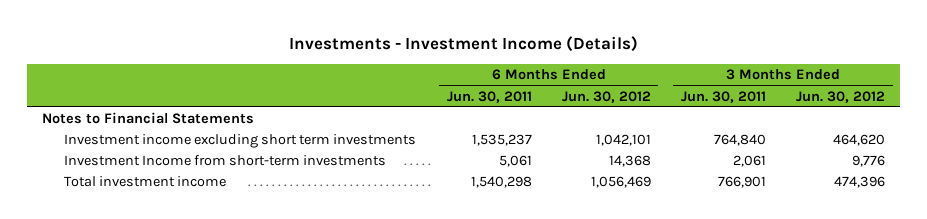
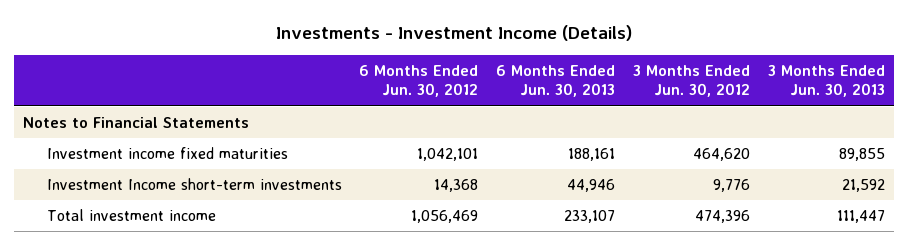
- | 6 Months Ended Jun. 30, 2011 | 6 Months Ended Jun. 30, 2012 | 3 Months Ended Jun. 30, 2011 | 3 Months Ended Jun. 30, 2012
+ | 6 Months Ended Jun. 30, 2012 | 6 Months Ended Jun. 30, 2013 | 3 Months Ended Jun. 30, 2012 | 3 Months Ended Jun. 30, 2013
- Investment income excluding short term investments | 1,535,237 | 1,042,101 | 764,840 | 464,620
- Investment Income from short-term investments | 5,061 | 14,368 | 2,061 | 9,776
+ Investment income fixed maturities | 1,042,101 | 188,161 | 464,620 | 89,855
+ Investment Income short-term investments | 14,368 | 44,946 | 9,776 | 21,592

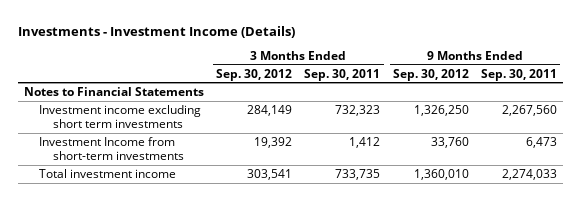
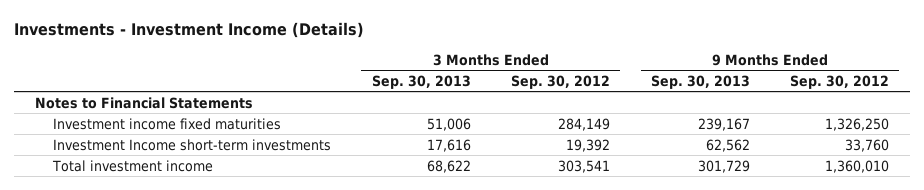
- | 3 Months Ended Sep. 30, 2012 | 3 Months Ended Sep. 30, 2011 | 9 Months Ended Sep. 30, 2012 | 9 Months Ended Sep. 30, 2011
+ | 3 Months Ended Sep. 30, 2013 | 3 Months Ended Sep. 30, 2012 | 9 Months Ended Sep. 30, 2013 | 9 Months Ended Sep. 30, 2012
- Investment income excluding short term investments | 284,149 | 732,323 | 1,326,250 | 2,267,560
- Investment Income from short-term investments | 19,392 | 1,412 | 33,760 | 6,473
+ Investment income fixed maturities | 51,006 | 284,149 | 239,167 | 1,326,250
+ Investment Income short-term investments | 17,616 | 19,392 | 62,562 | 33,760

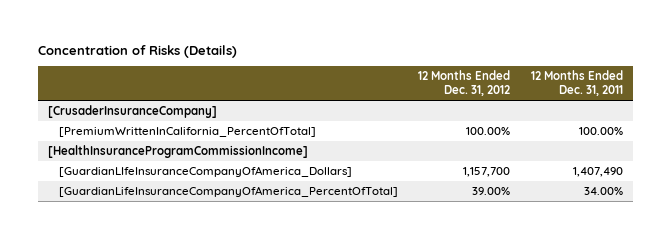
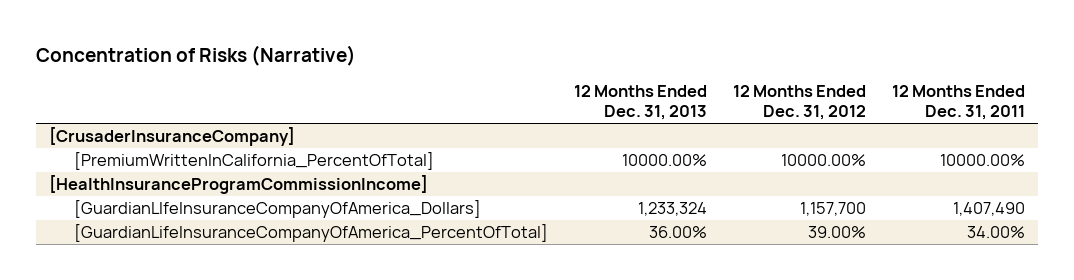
- Concentration of Risks (Details)
+ Concentration of Risks (Narrative)
- | 12 Months Ended Dec. 31, 2012 | 12 Months Ended Dec. 31, 2011
+ | 12 Months Ended Dec. 31, 2013 | 12 Months Ended Dec. 31, 2012 | 12 Months Ended Dec. 31, 2011
- [PremiumWrittenInCalifornia_PercentOfTotal] | 100.00% | 100.00%
+ [PremiumWrittenInCalifornia_PercentOfTotal] | 10000.00% | 10000.00% | 10000.00%

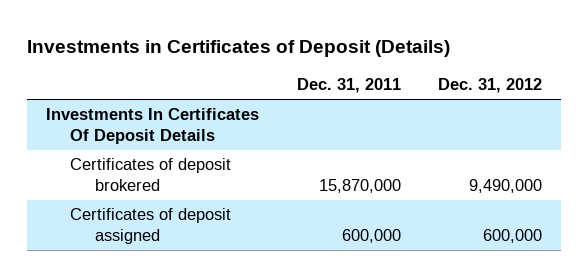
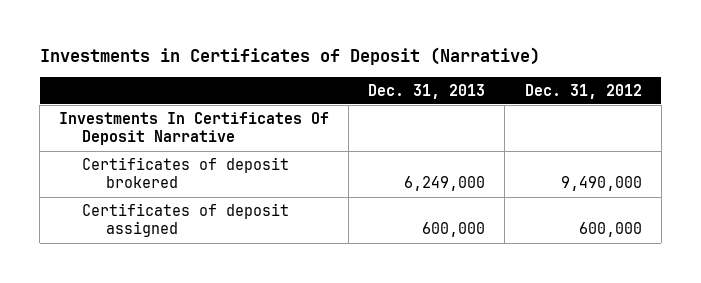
- Investments in Certificates of Deposit (Details)
+ Investments in Certificates of Deposit (Narrative)
- | Dec. 31, 2011 | Dec. 31, 2012
+ | Dec. 31, 2013 | Dec. 31, 2012
- Investments In Certificates Of Deposit Details
+ Investments In Certificates Of Deposit Narrative

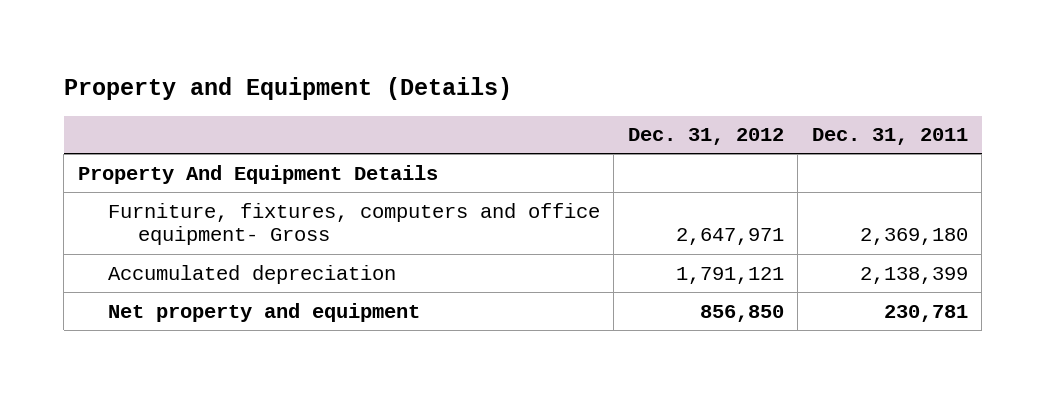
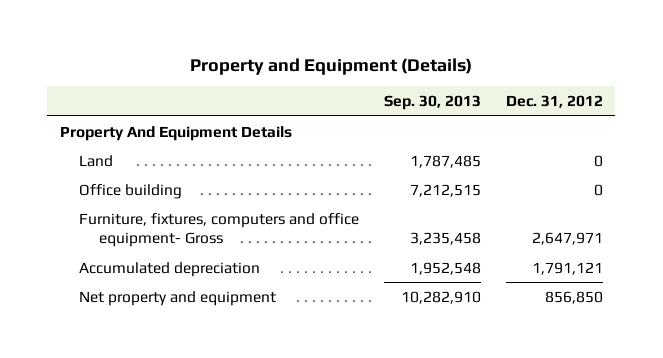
- | Dec. 31, 2012 | Dec. 31, 2011
+ | Sep. 30, 2013 | Dec. 31, 2012
+ Land | 1,787,485 | 0
+ Office building | 7,212,515 | 0

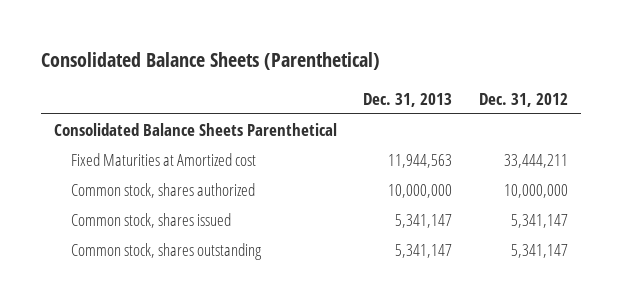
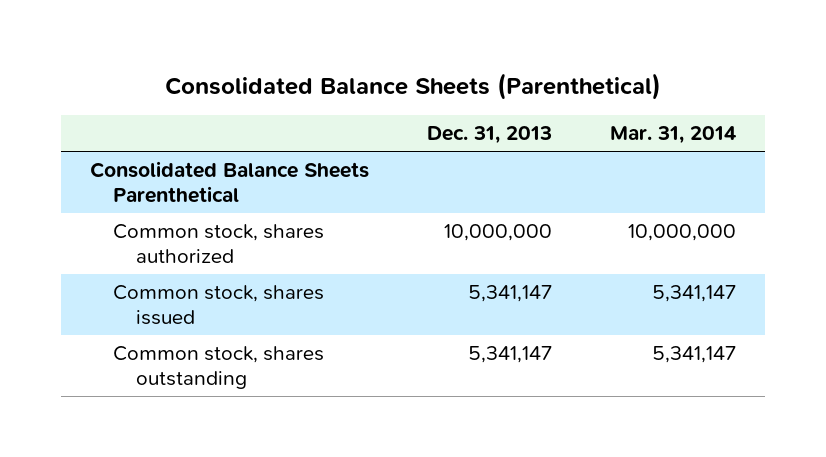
- | Dec. 31, 2013 | Dec. 31, 2012
+ | Dec. 31, 2013 | Mar. 31, 2014
- Fixed Maturities at Amortized cost | 11,944,563 | 33,444,211

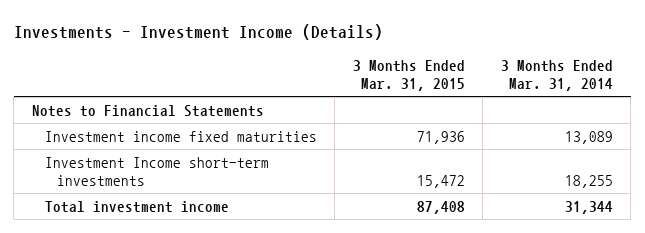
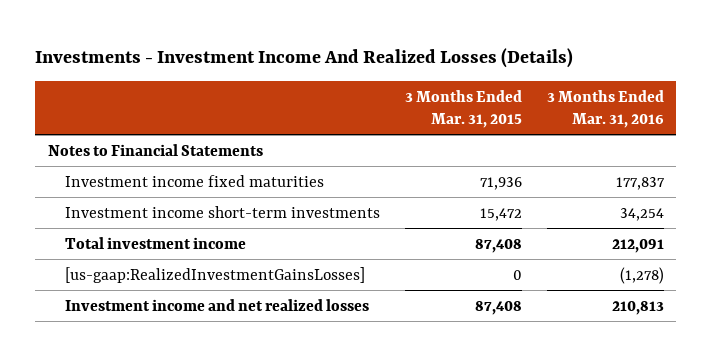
- Investments - Investment Income (Details)
+ Investments - Investment Income And Realized Losses (Details)
- | 3 Months Ended Mar. 31, 2015 | 3 Months Ended Mar. 31, 2014
+ | 3 Months Ended Mar. 31, 2015 | 3 Months Ended Mar. 31, 2016
- Investment Income short-term investments | 15,472 | 18,255
+ Investment income short-term investments | 15,472 | 34,254
+ [us-gaap:RealizedInvestmentGainsLosses] | 0 | (1,278)
+ Investment income and net realized losses | 87,408 | 210,813

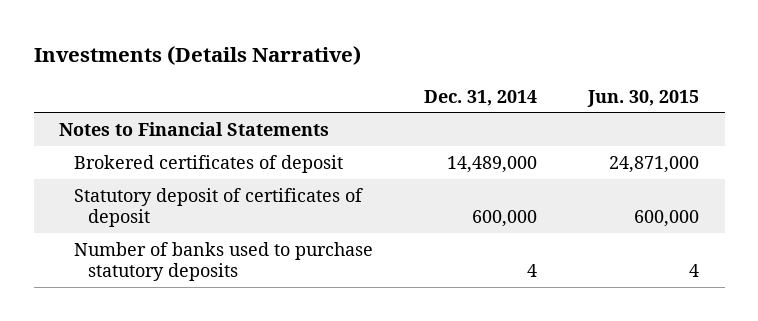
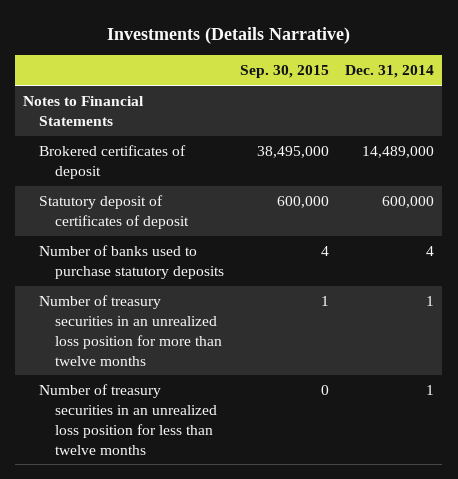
- | Dec. 31, 2014 | Jun. 30, 2015
+ | Sep. 30, 2015 | Dec. 31, 2014
+ Number of treasury securities in an unrealized loss position for more than twelve months | 1 | 1
+ Number of treasury securities in an unrealized loss position for less than twelve months | 0 | 1

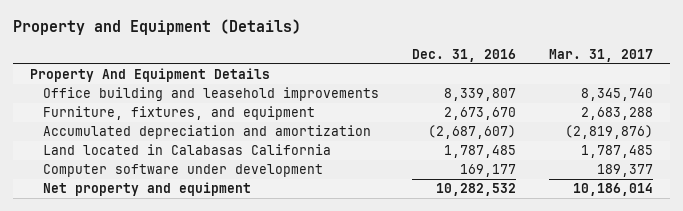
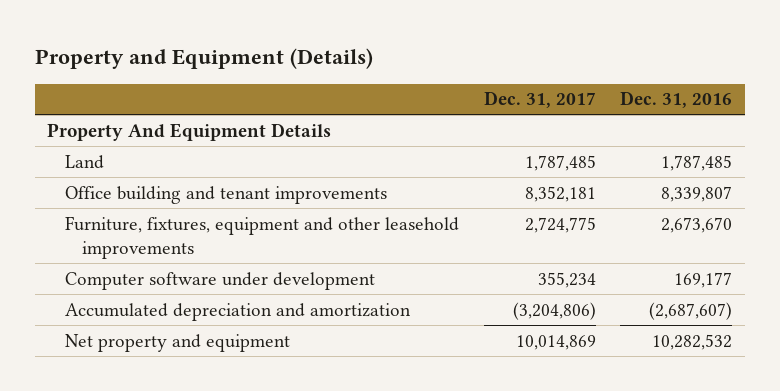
- | Dec. 31, 2016 | Mar. 31, 2017
+ | Dec. 31, 2017 | Dec. 31, 2016
- Office building and leasehold improvements | 8,339,807 | 8,345,740
- Furniture, fixtures, and equipment | 2,673,670 | 2,683,288
- Land located in Calabasas California | 1,787,485 | 1,787,485
+ Land | 1,787,485 | 1,787,485
+ Office building and tenant improvements | 8,352,181 | 8,339,807
+ Furniture, fixtures, equipment and other leasehold improvements | 2,724,775 | 2,673,670
moved down: Accumulated depreciation and amortization | (3,204,806) | (2,687,607)

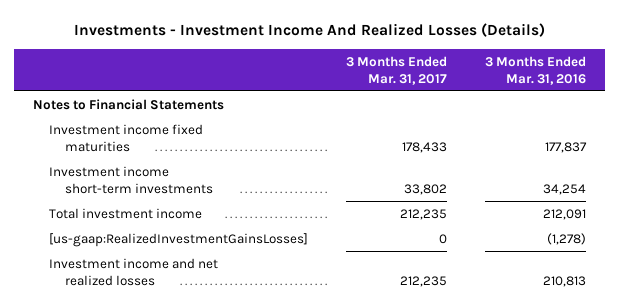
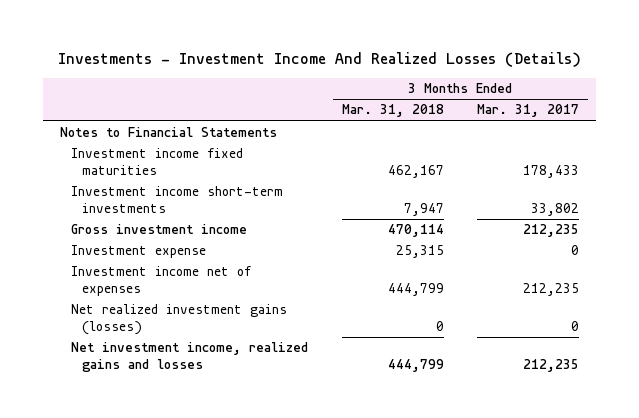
- | 3 Months Ended Mar. 31, 2017 | 3 Months Ended Mar. 31, 2016
+ | 3 Months Ended Mar. 31, 2018 | 3 Months Ended Mar. 31, 2017
- Total investment income | 212,235 | 212,091
- [us-gaap:RealizedInvestmentGainsLosses] | 0 | (1,278)
- Investment income and net realized losses | 212,235 | 210,813
+ Gross investment income | 470,114 | 212,235
+ Investment expense | 25,315 | 0
+ Investment income net of expenses | 444,799 | 212,235
+ Net realized investment gains (losses) | 0 | 0
+ Net investment income, realized gains and losses | 444,799 | 212,235

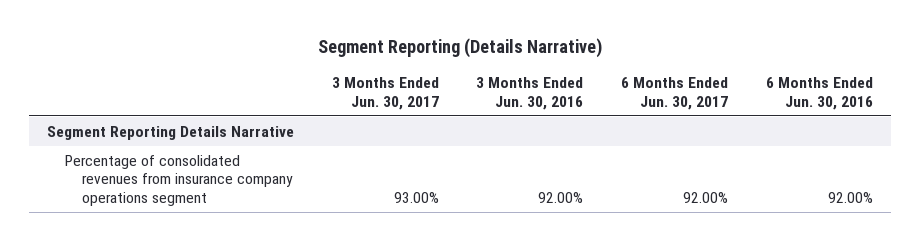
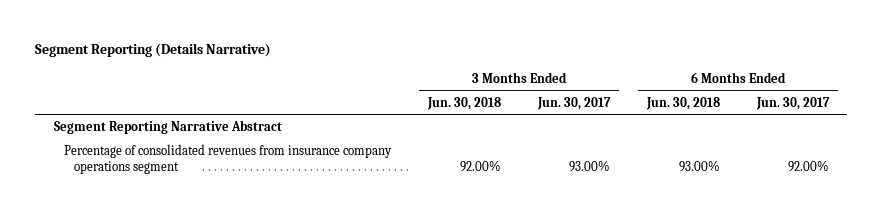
- | 3 Months Ended Jun. 30, 2017 | 3 Months Ended Jun. 30, 2016 | 6 Months Ended Jun. 30, 2017 | 6 Months Ended Jun. 30, 2016
+ | 3 Months Ended Jun. 30, 2018 | 3 Months Ended Jun. 30, 2017 | 6 Months Ended Jun. 30, 2018 | 6 Months Ended Jun. 30, 2017
- Segment Reporting Details Narrative
+ Segment Reporting Narrative Abstract

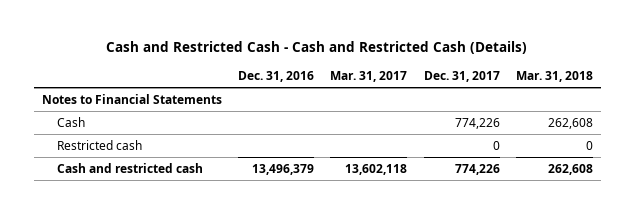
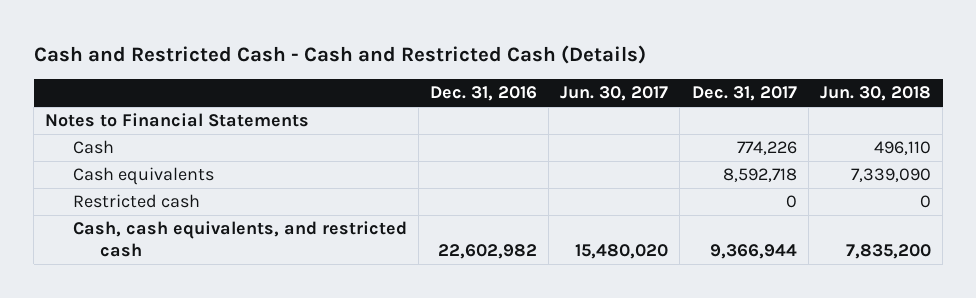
- | Dec. 31, 2016 | Mar. 31, 2017 | Dec. 31, 2017 | Mar. 31, 2018
+ | Dec. 31, 2016 | Jun. 30, 2017 | Dec. 31, 2017 | Jun. 30, 2018
+ Cash equivalents | | | 8,592,718 | 7,339,090
- Cash and restricted cash | 13,496,379 | 13,602,118 | 774,226 | 262,608
+ Cash, cash equivalents, and restricted cash | 22,602,982 | 15,480,020 | 9,366,944 | 7,835,200

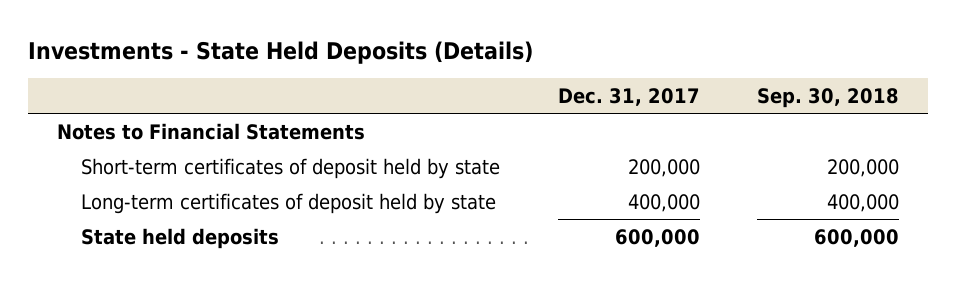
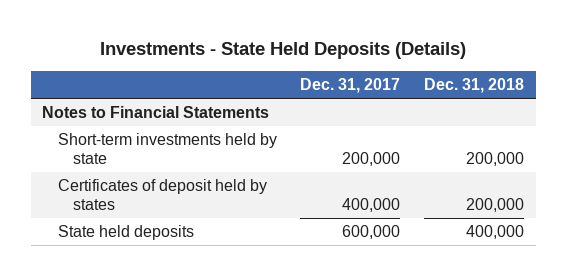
- | Dec. 31, 2017 | Sep. 30, 2018
+ | Dec. 31, 2017 | Dec. 31, 2018
- Short-term certificates of deposit held by state | 200,000 | 200,000
- Long-term certificates of deposit held by state | 400,000 | 400,000
+ Short-term investments held by state | 200,000 | 200,000
+ Certificates of deposit held by states | 400,000 | 200,000

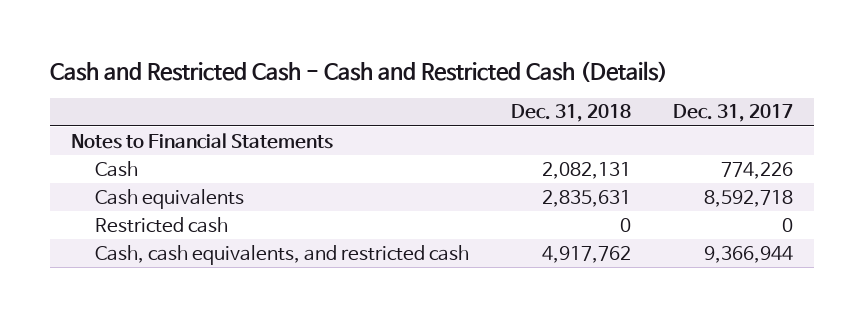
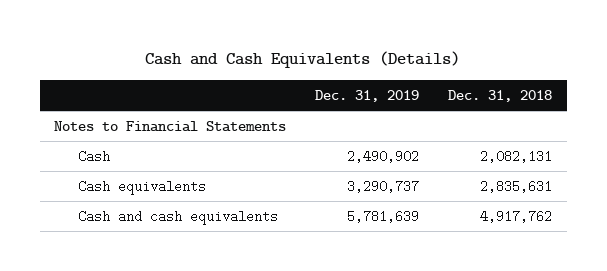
- Cash and Restricted Cash - Cash and Restricted Cash (Details)
+ Cash and Cash Equivalents (Details)
- | Dec. 31, 2018 | Dec. 31, 2017
+ | Dec. 31, 2019 | Dec. 31, 2018
- Restricted cash | 0 | 0
- Cash, cash equivalents, and restricted cash | 4,917,762 | 9,366,944
+ Cash and cash equivalents | 5,781,639 | 4,917,762

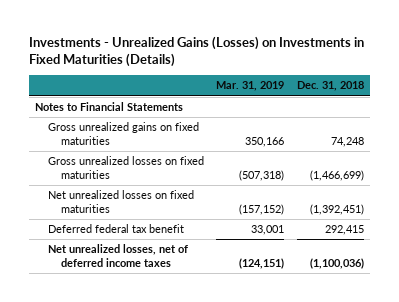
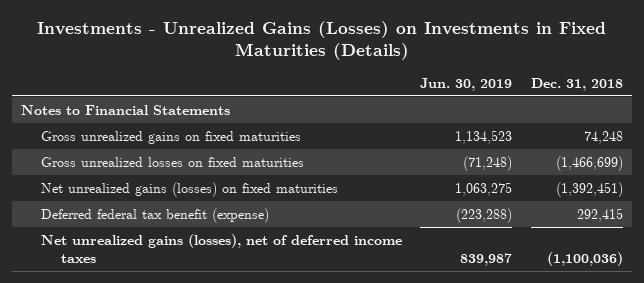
- | Mar. 31, 2019 | Dec. 31, 2018
+ | Jun. 30, 2019 | Dec. 31, 2018
- Net unrealized losses on fixed maturities | (157,152) | (1,392,451)
- Deferred federal tax benefit | 33,001 | 292,415
- Net unrealized losses, net of deferred income taxes | (124,151) | (1,100,036)
+ Net unrealized gains (losses) on fixed maturities | 1,063,275 | (1,392,451)
+ Deferred federal tax benefit (expense) | (223,288) | 292,415
+ Net unrealized gains (losses), net of deferred income taxes | 839,987 | (1,100,036)

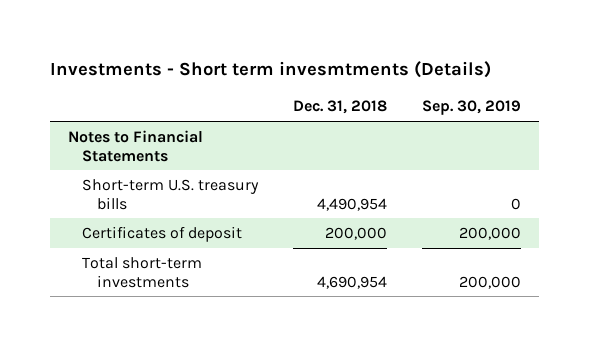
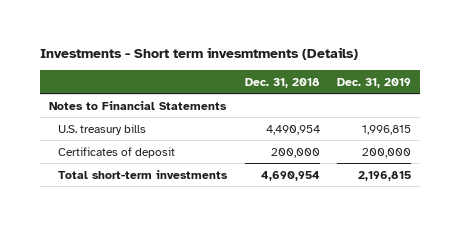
- | Dec. 31, 2018 | Sep. 30, 2019
+ | Dec. 31, 2018 | Dec. 31, 2019
- Short-term U.S. treasury bills | 4,490,954 | 0
+ U.S. treasury bills | 4,490,954 | 1,996,815

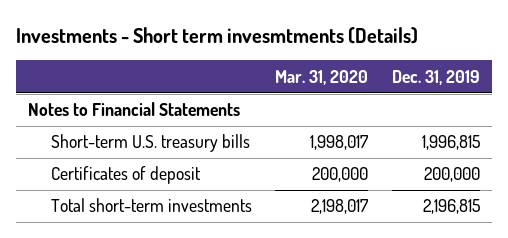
- | Dec. 31, 2018 | Dec. 31, 2019
+ | Mar. 31, 2020 | Dec. 31, 2019
- U.S. treasury bills | 4,490,954 | 1,996,815
+ Short-term U.S. treasury bills | 1,998,017 | 1,996,815

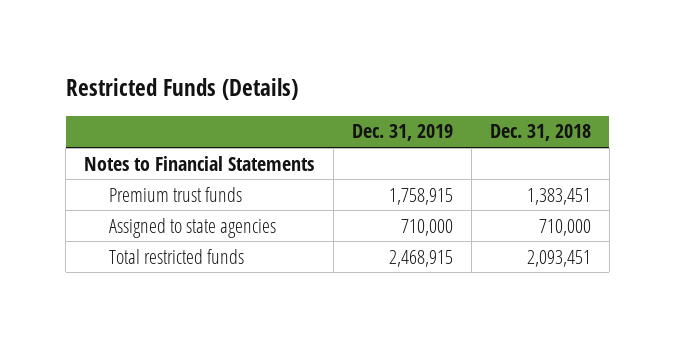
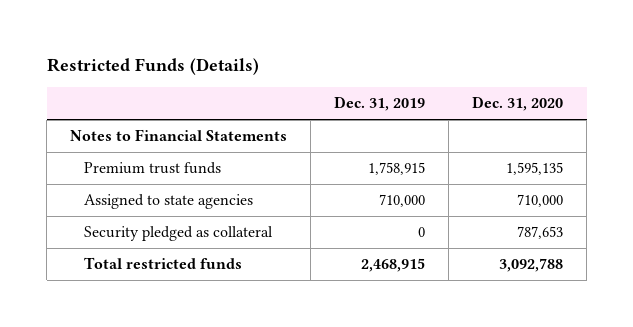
- | Dec. 31, 2019 | Dec. 31, 2018
+ | Dec. 31, 2019 | Dec. 31, 2020
+ Security pledged as collateral | 0 | 787,653

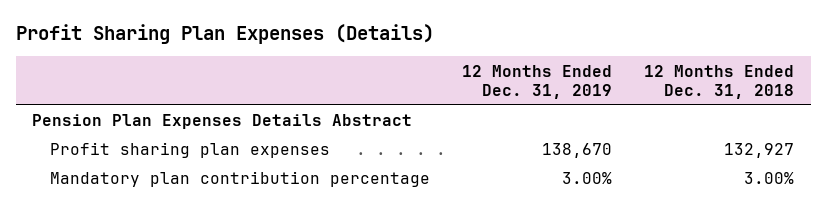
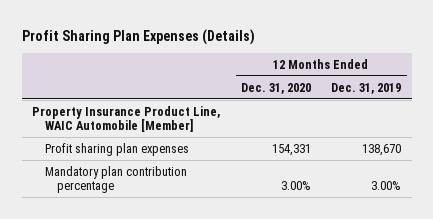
- | 12 Months Ended Dec. 31, 2019 | 12 Months Ended Dec. 31, 2018
+ | 12 Months Ended Dec. 31, 2020 | 12 Months Ended Dec. 31, 2019
- Pension Plan Expenses Details Abstract
+ Property Insurance Product Line, WAIC Automobile [Member]

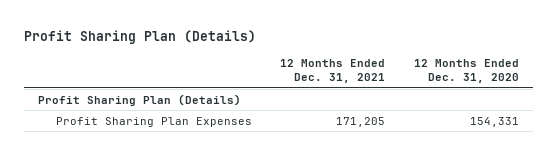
- Profit Sharing Plan Expenses (Details)
+ Profit Sharing Plan (Details)
- | 12 Months Ended Dec. 31, 2020 | 12 Months Ended Dec. 31, 2019
+ | 12 Months Ended Dec. 31, 2021 | 12 Months Ended Dec. 31, 2020
- Property Insurance Product Line, WAIC Automobile [Member]
- Profit sharing plan expenses | 154,331 | 138,670
- Mandatory plan contribution percentage | 3.00% | 3.00%
+ Profit Sharing Plan (Details)
+ Profit Sharing Plan Expenses | 171,205 | 154,331

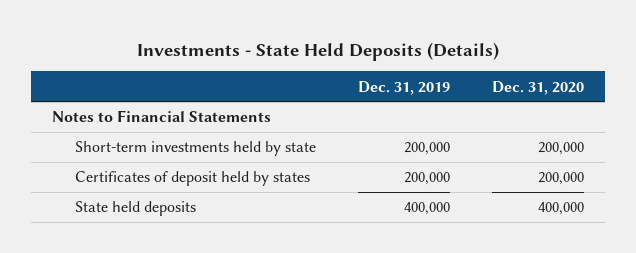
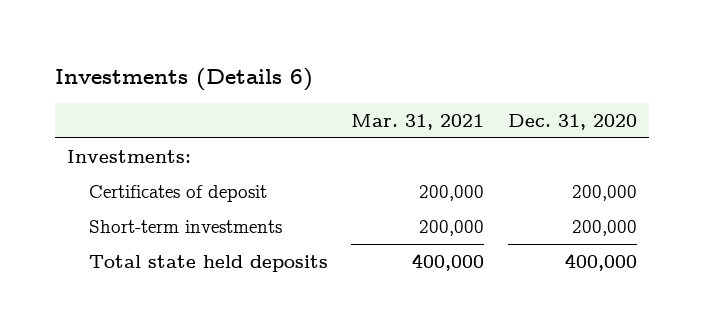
- Investments - State Held Deposits (Details)
+ Investments (Details 6)
- | Dec. 31, 2019 | Dec. 31, 2020
+ | Mar. 31, 2021 | Dec. 31, 2020
- Notes to Financial Statements
- Short-term investments held by state | 200,000 | 200,000
- Certificates of deposit held by states | 200,000 | 200,000
- State held deposits | 400,000 | 400,000
+ Investments:
+ Certificates of deposit | 200,000 | 200,000
+ Short-term investments | 200,000 | 200,000
+ Total state held deposits | 400,000 | 400,000

